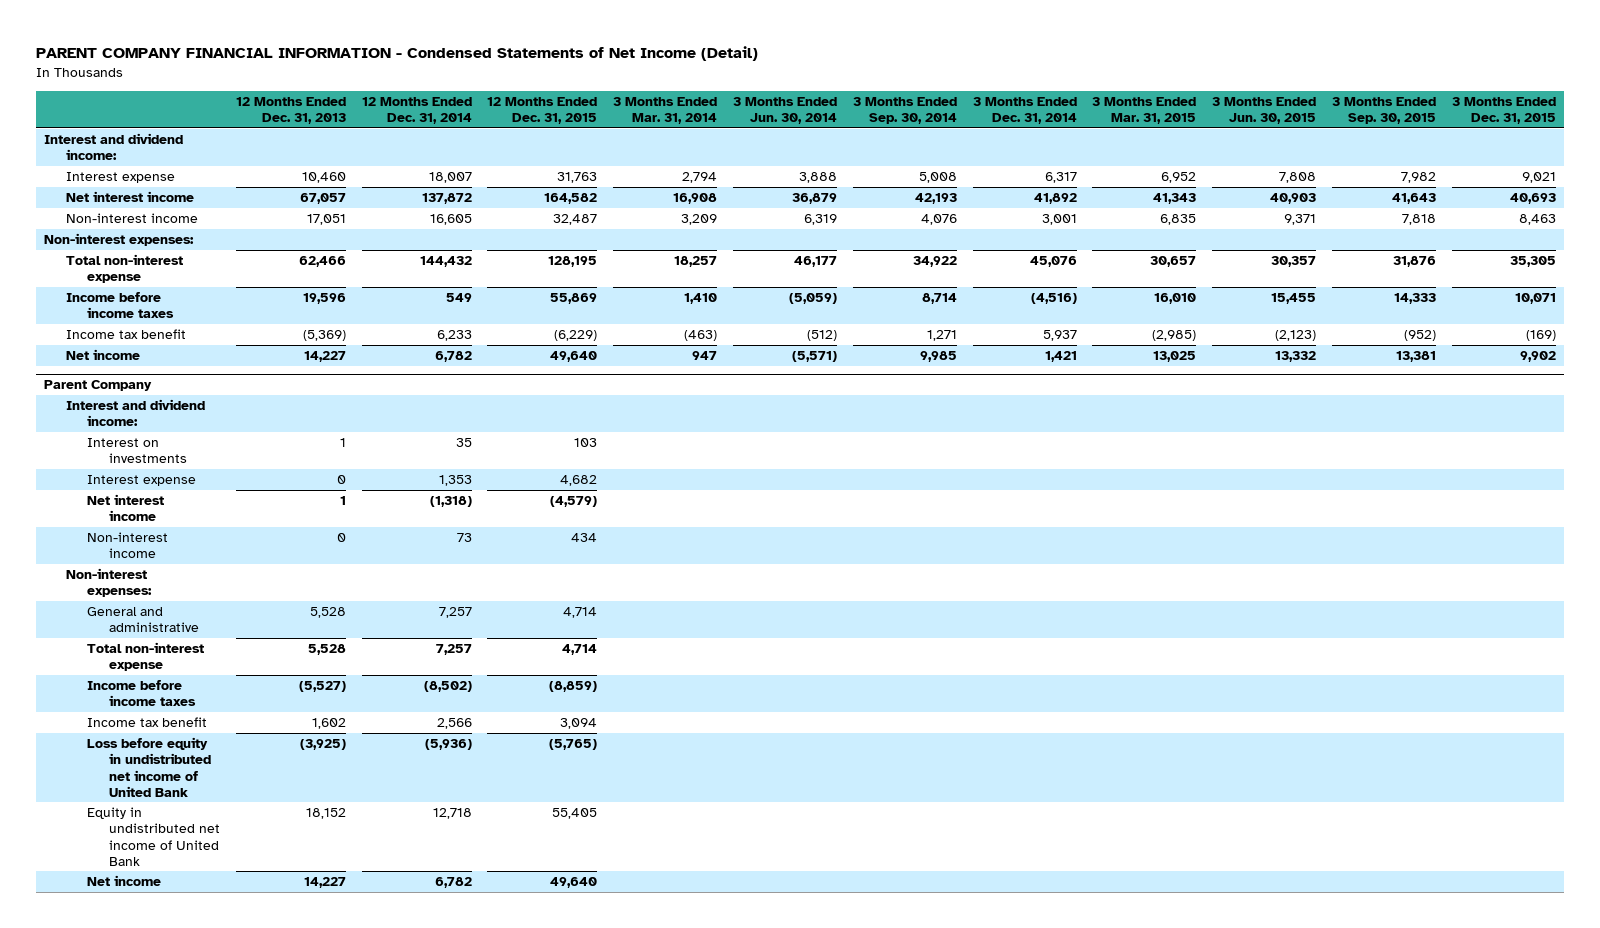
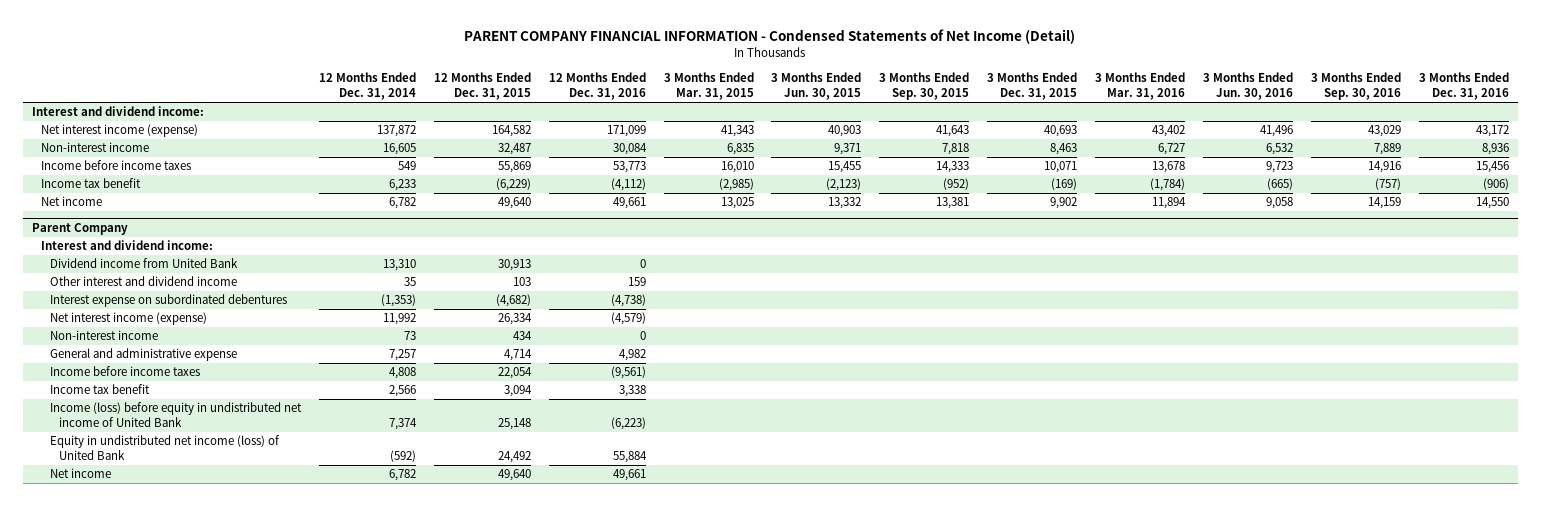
- | 12 Months Ended Dec. 31, 2013 | 12 Months Ended Dec. 31, 2014 | 12 Months Ended Dec. 31, 2015 | 3 Months Ended Mar. 31, 2014 | 3 Months Ended Jun. 30, 2014 | 3 Months Ended Sep. 30, 2014 | 3 Months Ended Dec. 31, 2014 | 3 Months Ended Mar. 31, 2015 | 3 Months Ended Jun. 30, 2015 | 3 Months Ended Sep. 30, 2015 | 3 Months Ended Dec. 31, 2015
+ | 12 Months Ended Dec. 31, 2014 | 12 Months Ended Dec. 31, 2015 | 12 Months Ended Dec. 31, 2016 | 3 Months Ended Mar. 31, 2015 | 3 Months Ended Jun. 30, 2015 | 3 Months Ended Sep. 30, 2015 | 3 Months Ended Dec. 31, 2015 | 3 Months Ended Mar. 31, 2016 | 3 Months Ended Jun. 30, 2016 | 3 Months Ended Sep. 30, 2016 | 3 Months Ended Dec. 31, 2016
- Interest expense | 10,460 | 18,007 | 31,763 | 2,794 | 3,888 | 5,008 | 6,317 | 6,952 | 7,808 | 7,982 | 9,021
- Net interest income | 67,057 | 137,872 | 164,582 | 16,908 | 36,879 | 42,193 | 41,892 | 41,343 | 40,903 | 41,643 | 40,693
+ Net interest income (expense) | 137,872 | 164,582 | 171,099 | 41,343 | 40,903 | 41,643 | 40,693 | 43,402 | 41,496 | 43,029 | 43,172
- Non-interest expenses:
- Total non-interest expense | 62,466 | 144,432 | 128,195 | 18,257 | 46,177 | 34,922 | 45,076 | 30,657 | 30,357 | 31,876 | 35,305
@ Parent Company
- Interest on investments | 1 | 35 | 103 | | | | | | | |
- Interest expense | 0 | 1,353 | 4,682 | | | | | | | |
- Net interest income | 1 | (1,318) | (4,579) | | | | | | | |
+ Dividend income from United Bank | 13,310 | 30,913 | 0 | | | | | | | |
+ Other interest and dividend income | 35 | 103 | 159 | | | | | | | |
+ Interest expense on subordinated debentures | (1,353) | (4,682) | (4,738) | | | | | | | |
+ Net interest income (expense) | 11,992 | 26,334 | (4,579) | | | | | | | |
- Non-interest expenses:
- General and administrative | 5,528 | 7,257 | 4,714 | | | | | | | |
- Total non-interest expense | 5,528 | 7,257 | 4,714 | | | | | | | |
- Income before income taxes | (5,527) | (8,502) | (8,859) | | | | | | | |
+ General and administrative expense | 7,257 | 4,714 | 4,982 | | | | | | | |
+ Income before income taxes | 4,808 | 22,054 | (9,561) | | | | | | | |
- Loss before equity in undistributed net income of United Bank | (3,925) | (5,936) | (5,765) | | | | | | | |
- Equity in undistributed net income of United Bank | 18,152 | 12,718 | 55,405 | | | | | | | |
+ Income (loss) before equity in undistributed net income of United Bank | 7,374 | 25,148 | (6,223) | | | | | | | |
+ Equity in undistributed net income (loss) of United Bank | (592) | 24,492 | 55,884 | | | | | | | |

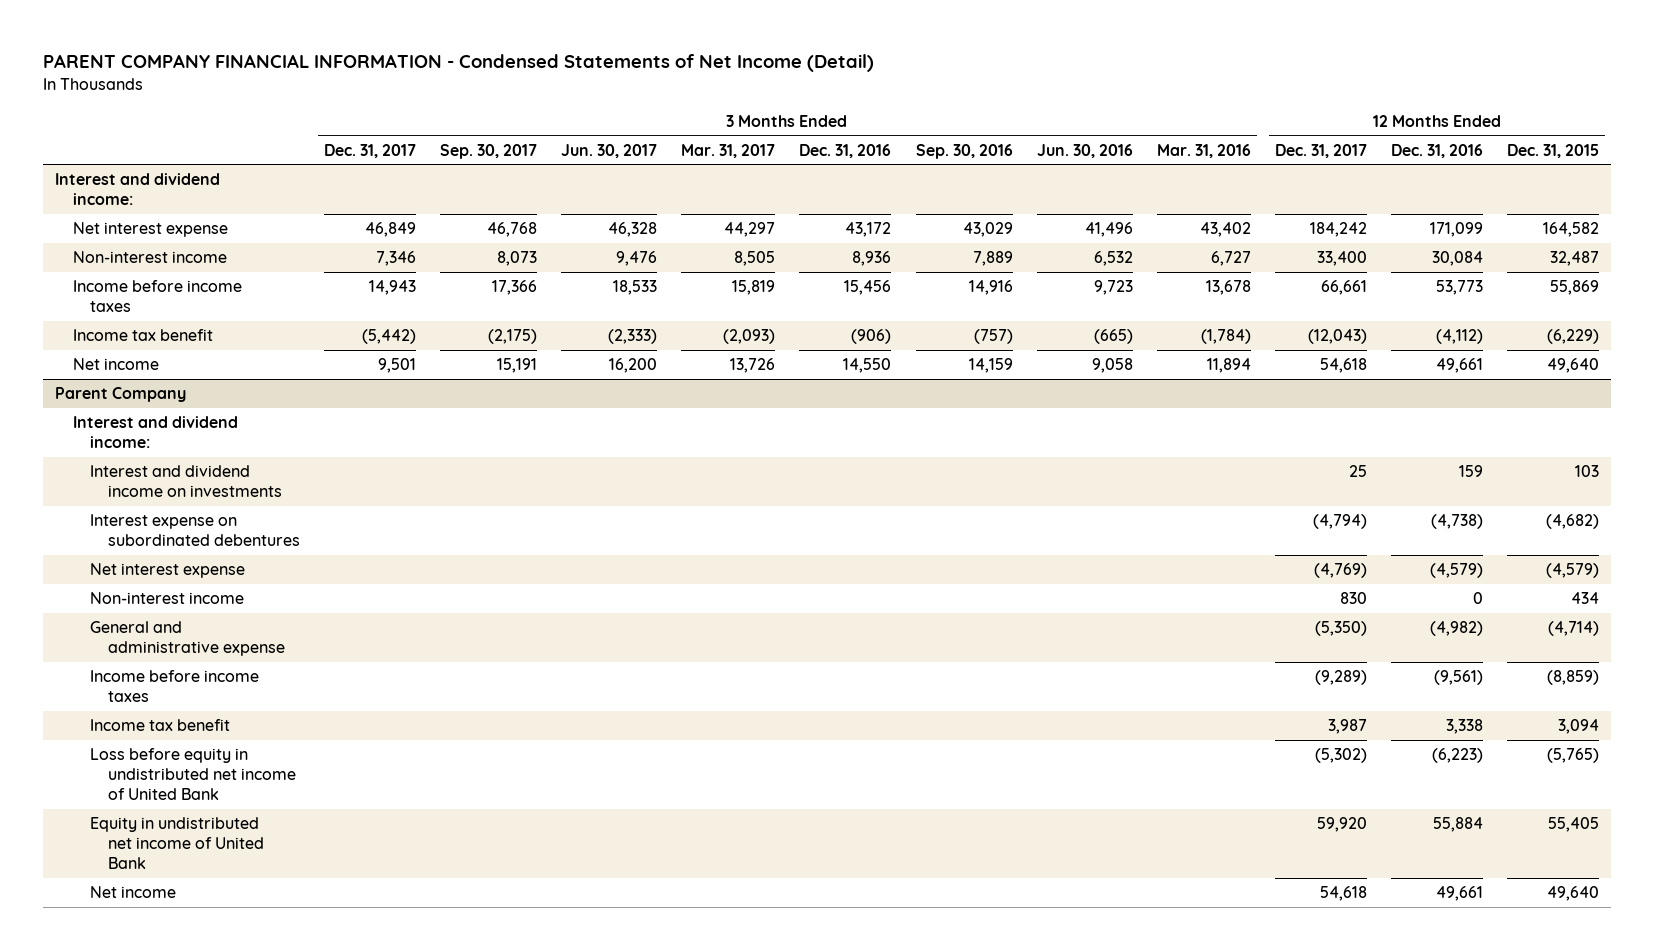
- | 12 Months Ended Dec. 31, 2014 | 12 Months Ended Dec. 31, 2015 | 12 Months Ended Dec. 31, 2016 | 3 Months Ended Mar. 31, 2015 | 3 Months Ended Jun. 30, 2015 | 3 Months Ended Sep. 30, 2015 | 3 Months Ended Dec. 31, 2015 | 3 Months Ended Mar. 31, 2016 | 3 Months Ended Jun. 30, 2016 | 3 Months Ended Sep. 30, 2016 | 3 Months Ended Dec. 31, 2016
+ | 3 Months Ended Dec. 31, 2017 | 3 Months Ended Sep. 30, 2017 | 3 Months Ended Jun. 30, 2017 | 3 Months Ended Mar. 31, 2017 | 3 Months Ended Dec. 31, 2016 | 3 Months Ended Sep. 30, 2016 | 3 Months Ended Jun. 30, 2016 | 3 Months Ended Mar. 31, 2016 | 12 Months Ended Dec. 31, 2017 | 12 Months Ended Dec. 31, 2016 | 12 Months Ended Dec. 31, 2015
- Net interest income (expense) | 137,872 | 164,582 | 171,099 | 41,343 | 40,903 | 41,643 | 40,693 | 43,402 | 41,496 | 43,029 | 43,172
+ Net interest expense | 46,849 | 46,768 | 46,328 | 44,297 | 43,172 | 43,029 | 41,496 | 43,402 | 184,242 | 171,099 | 164,582
@ Parent Company
- Dividend income from United Bank | 13,310 | 30,913 | 0 | | | | | | | |
- Other interest and dividend income | 35 | 103 | 159 | | | | | | | |
+ Interest and dividend income on investments | | | | | | | | | 25 | 159 | 103
- Net interest income (expense) | 11,992 | 26,334 | (4,579) | | | | | | | |
+ Net interest expense | | | | | | | | | (4,769) | (4,579) | (4,579)
- General and administrative expense | 7,257 | 4,714 | 4,982 | | | | | | | |
- Income before income taxes | 4,808 | 22,054 | (9,561) | | | | | | | |
+ General and administrative expense | | | | | | | | | (5,350) | (4,982) | (4,714)
+ Income before income taxes | | | | | | | | | (9,289) | (9,561) | (8,859)
- Income (loss) before equity in undistributed net income of United Bank | 7,374 | 25,148 | (6,223) | | | | | | | |
- Equity in undistributed net income (loss) of United Bank | (592) | 24,492 | 55,884 | | | | | | | |
+ Loss before equity in undistributed net income of United Bank | | | | | | | | | (5,302) | (6,223) | (5,765)
+ Equity in undistributed net income of United Bank | | | | | | | | | 59,920 | 55,884 | 55,405

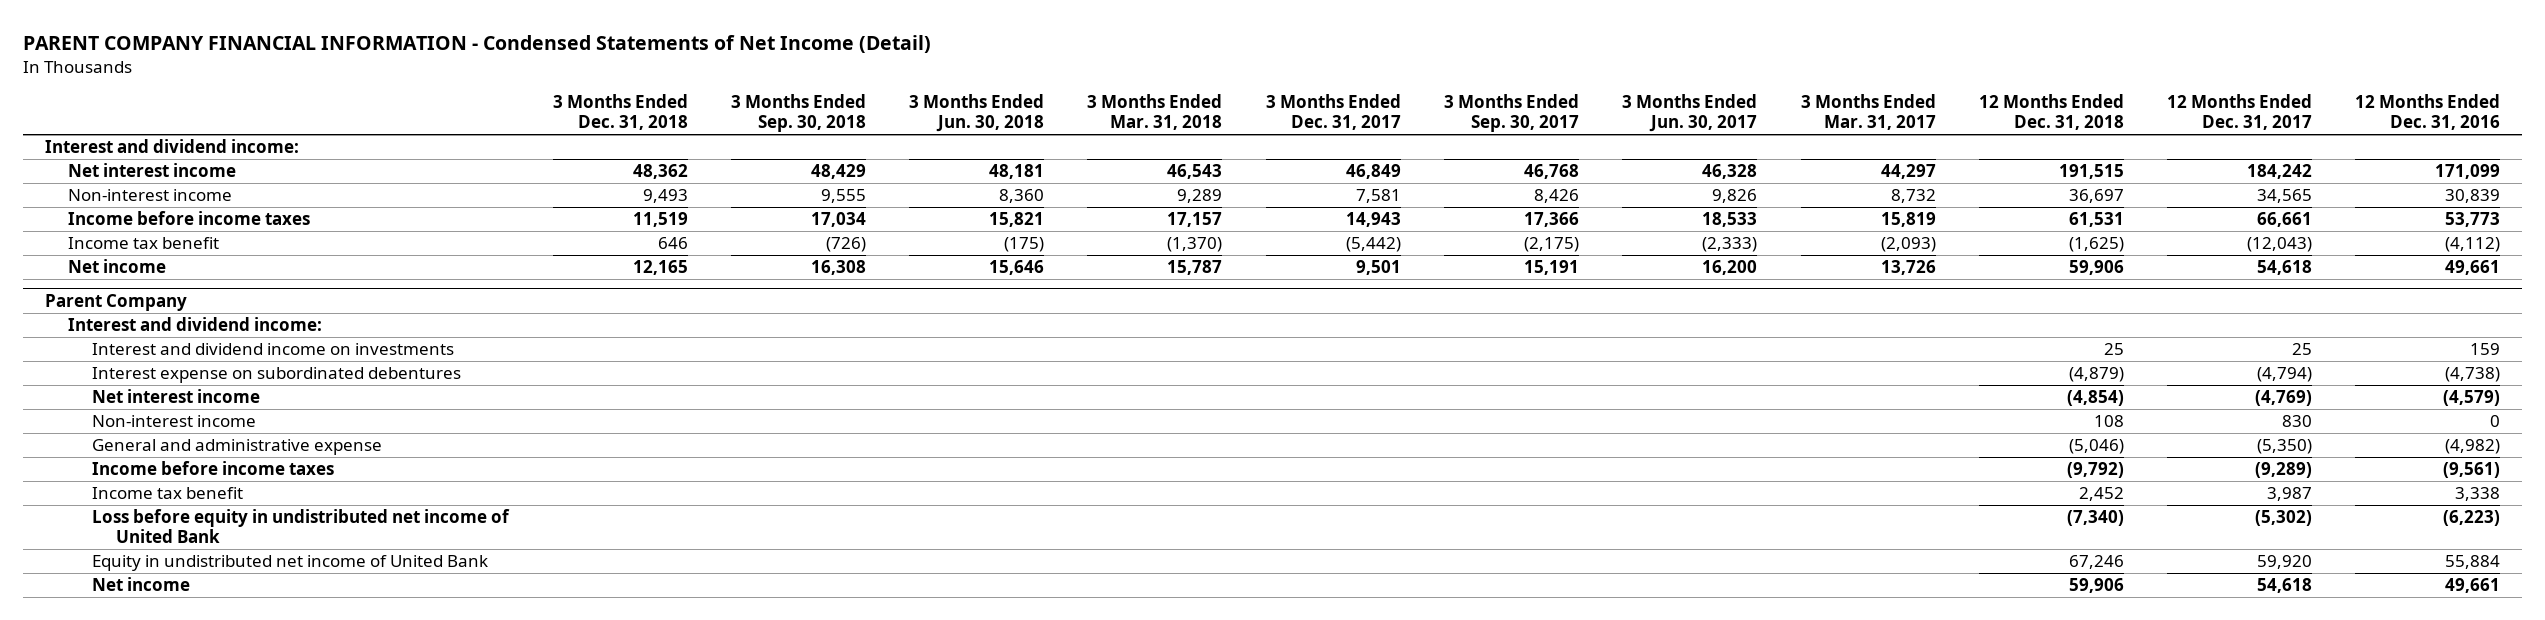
- | 3 Months Ended Dec. 31, 2017 | 3 Months Ended Sep. 30, 2017 | 3 Months Ended Jun. 30, 2017 | 3 Months Ended Mar. 31, 2017 | 3 Months Ended Dec. 31, 2016 | 3 Months Ended Sep. 30, 2016 | 3 Months Ended Jun. 30, 2016 | 3 Months Ended Mar. 31, 2016 | 12 Months Ended Dec. 31, 2017 | 12 Months Ended Dec. 31, 2016 | 12 Months Ended Dec. 31, 2015
+ | 3 Months Ended Dec. 31, 2018 | 3 Months Ended Sep. 30, 2018 | 3 Months Ended Jun. 30, 2018 | 3 Months Ended Mar. 31, 2018 | 3 Months Ended Dec. 31, 2017 | 3 Months Ended Sep. 30, 2017 | 3 Months Ended Jun. 30, 2017 | 3 Months Ended Mar. 31, 2017 | 12 Months Ended Dec. 31, 2018 | 12 Months Ended Dec. 31, 2017 | 12 Months Ended Dec. 31, 2016
- Net interest expense | 46,849 | 46,768 | 46,328 | 44,297 | 43,172 | 43,029 | 41,496 | 43,402 | 184,242 | 171,099 | 164,582
- Non-interest income | 7,346 | 8,073 | 9,476 | 8,505 | 8,936 | 7,889 | 6,532 | 6,727 | 33,400 | 30,084 | 32,487
+ Net interest income | 48,362 | 48,429 | 48,181 | 46,543 | 46,849 | 46,768 | 46,328 | 44,297 | 191,515 | 184,242 | 171,099
+ Non-interest income | 9,493 | 9,555 | 8,360 | 9,289 | 7,581 | 8,426 | 9,826 | 8,732 | 36,697 | 34,565 | 30,839
@ Parent Company
- Net interest expense | | | | | | | | | (4,769) | (4,579) | (4,579)
+ Net interest income | | | | | | | | | (4,854) | (4,769) | (4,579)

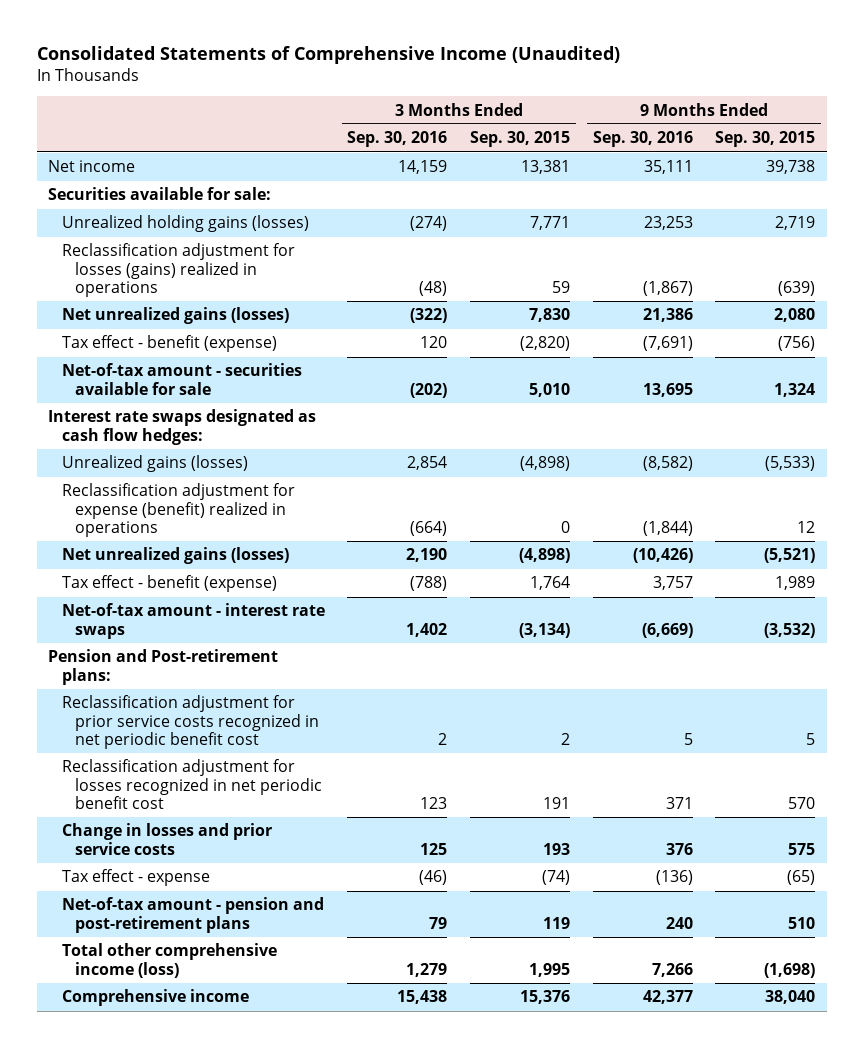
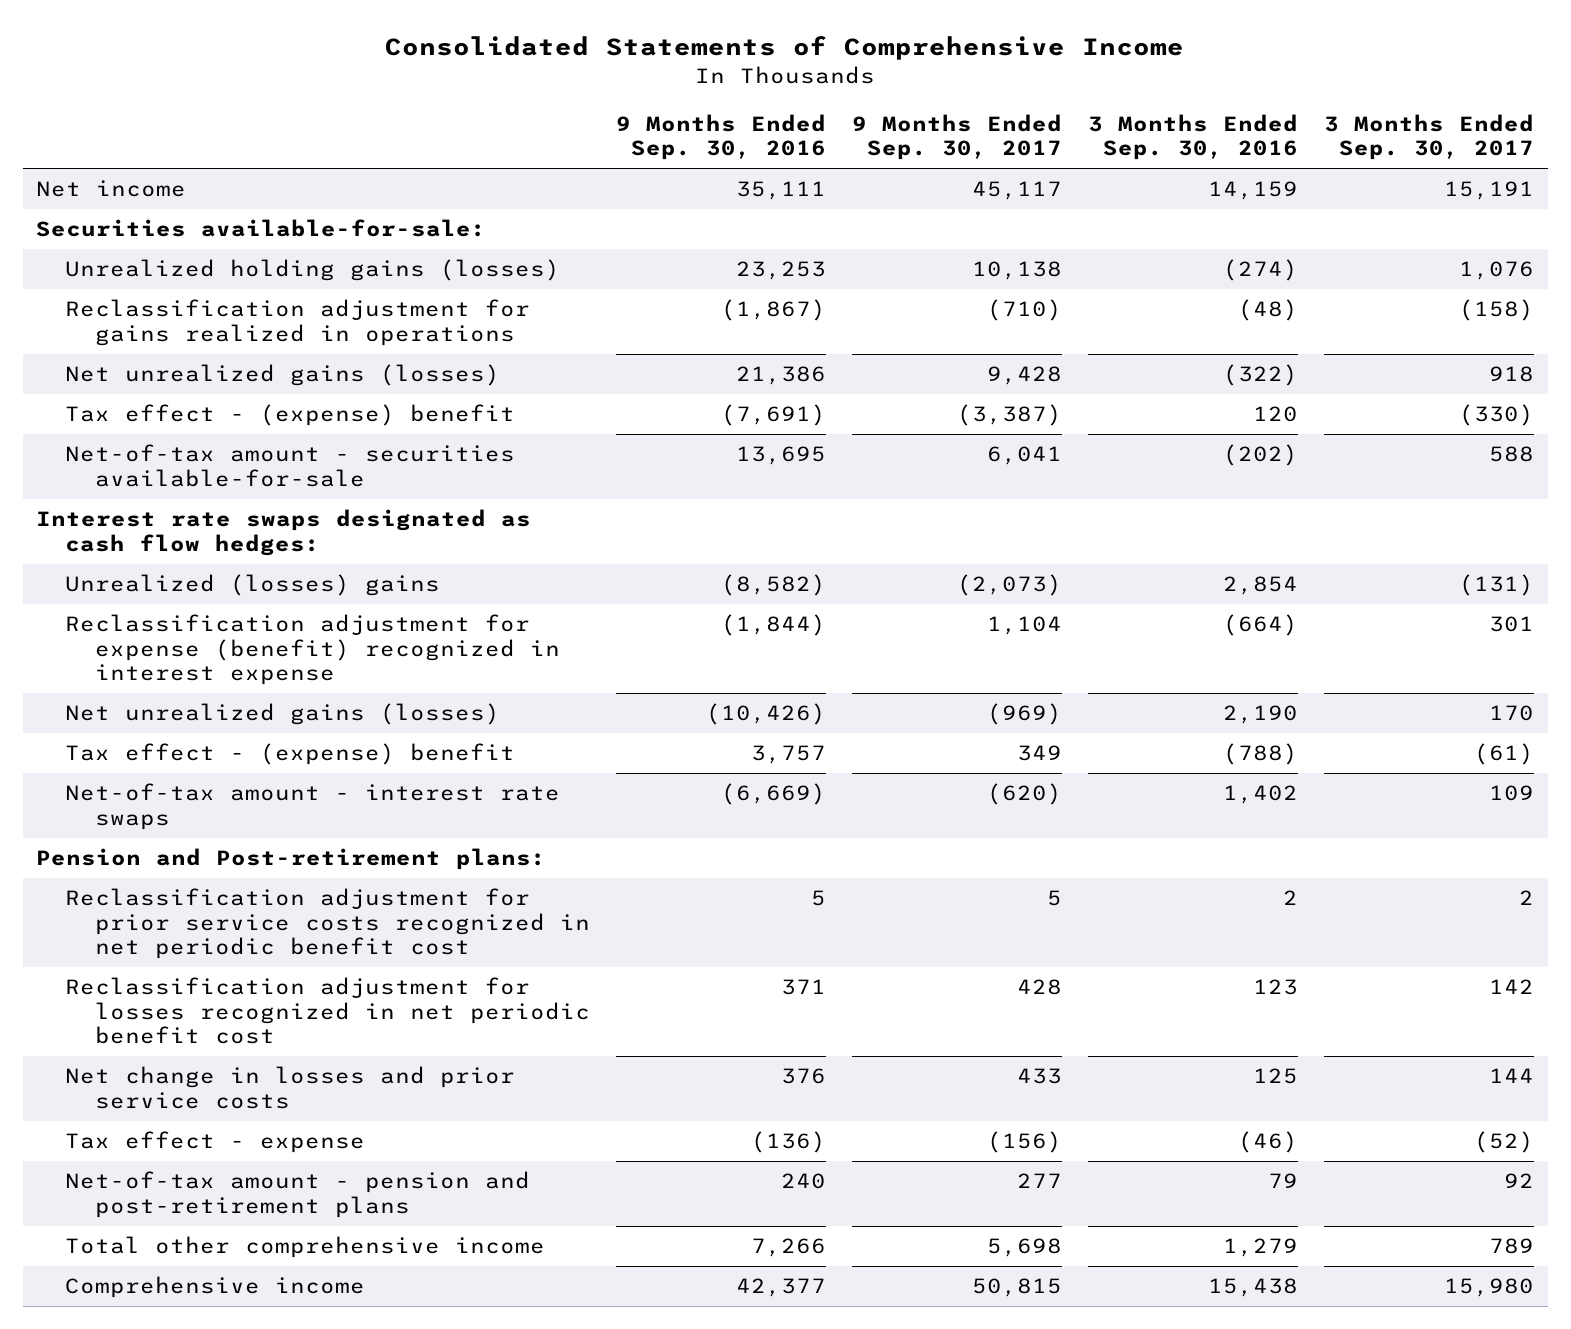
- Consolidated Statements of Comprehensive Income (Unaudited)
+ Consolidated Statements of Comprehensive Income
- | 3 Months Ended Sep. 30, 2016 | 3 Months Ended Sep. 30, 2015 | 9 Months Ended Sep. 30, 2016 | 9 Months Ended Sep. 30, 2015
+ | 9 Months Ended Sep. 30, 2016 | 9 Months Ended Sep. 30, 2017 | 3 Months Ended Sep. 30, 2016 | 3 Months Ended Sep. 30, 2017
- Securities available for sale:
+ Securities available-for-sale:
- Reclassification adjustment for losses (gains) realized in operations | (48) | 59 | (1,867) | (639)
+ Reclassification adjustment for gains realized in operations | (1,867) | (710) | (48) | (158)
- Tax effect - benefit (expense) | 120 | (2,820) | (7,691) | (756)
- Net-of-tax amount - securities available for sale | (202) | 5,010 | 13,695 | 1,324
+ Tax effect - (expense) benefit | (7,691) | (3,387) | 120 | (330)
+ Net-of-tax amount - securities available-for-sale | 13,695 | 6,041 | (202) | 588
- Unrealized gains (losses) | 2,854 | (4,898) | (8,582) | (5,533)
- Reclassification adjustment for expense (benefit) realized in operations | (664) | 0 | (1,844) | 12
+ Unrealized (losses) gains | (8,582) | (2,073) | 2,854 | (131)
+ Reclassification adjustment for expense (benefit) recognized in interest expense | (1,844) | 1,104 | (664) | 301
- Tax effect - benefit (expense) | (788) | 1,764 | 3,757 | 1,989
+ Tax effect - (expense) benefit | 3,757 | 349 | (788) | (61)
- Change in losses and prior service costs | 125 | 193 | 376 | 575
+ Net change in losses and prior service costs | 376 | 433 | 125 | 144
- Total other comprehensive income (loss) | 1,279 | 1,995 | 7,266 | (1,698)
+ Total other comprehensive income | 7,266 | 5,698 | 1,279 | 789

